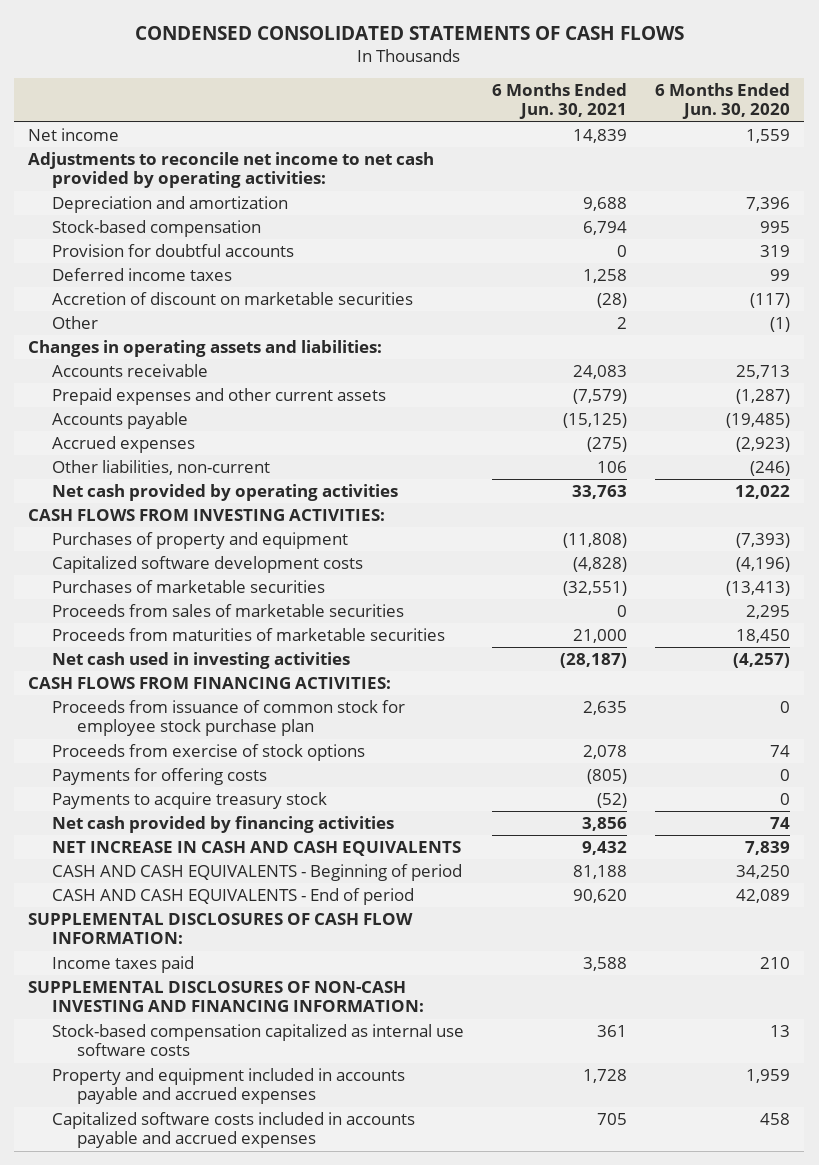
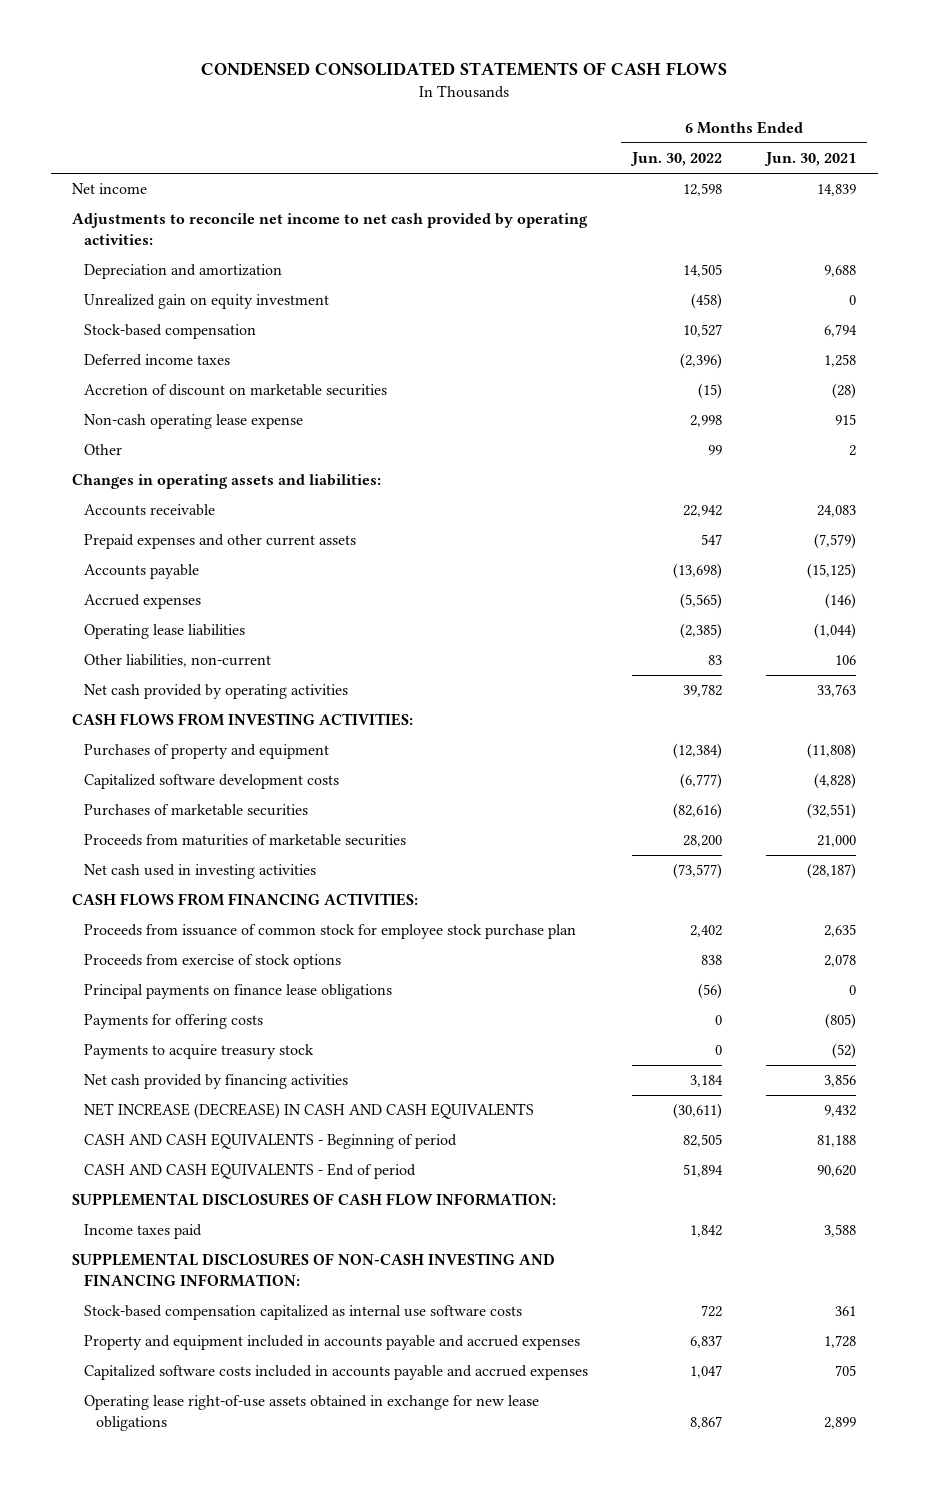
- | 6 Months Ended Jun. 30, 2021 | 6 Months Ended Jun. 30, 2020
+ | 6 Months Ended Jun. 30, 2022 | 6 Months Ended Jun. 30, 2021
+ Unrealized gain on equity investment | (458) | 0
- Provision for doubtful accounts | 0 | 319
+ Non-cash operating lease expense | 2,998 | 915
- Accrued expenses | (275) | (2,923)
+ Accrued expenses | (5,565) | (146)
+ Operating lease liabilities | (2,385) | (1,044)
- Proceeds from sales of marketable securities | 0 | 2,295
+ Principal payments on finance lease obligations | (56) | 0
- NET INCREASE IN CASH AND CASH EQUIVALENTS | 9,432 | 7,839
+ NET INCREASE (DECREASE) IN CASH AND CASH EQUIVALENTS | (30,611) | 9,432
+ Operating lease right-of-use assets obtained in exchange for new lease obligations | 8,867 | 2,899

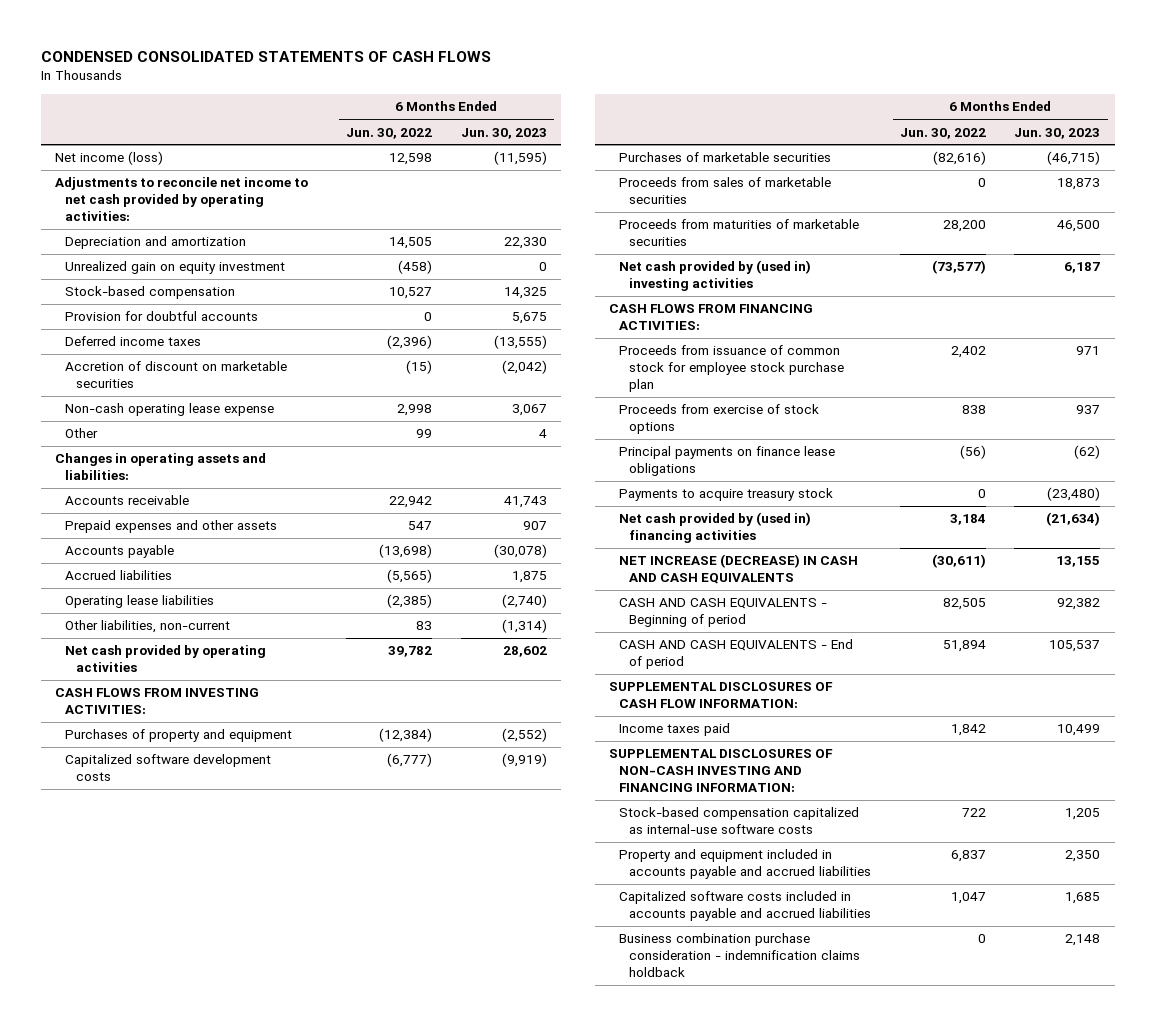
- | 6 Months Ended Jun. 30, 2022 | 6 Months Ended Jun. 30, 2021
+ | 6 Months Ended Jun. 30, 2022 | 6 Months Ended Jun. 30, 2023
- Net income | 12,598 | 14,839
+ Net income (loss) | 12,598 | (11,595)
+ Provision for doubtful accounts | 0 | 5,675
- Prepaid expenses and other current assets | 547 | (7,579)
+ Prepaid expenses and other assets | 547 | 907
- Accrued expenses | (5,565) | (146)
+ Accrued liabilities | (5,565) | 1,875
+ Proceeds from sales of marketable securities | 0 | 18,873
- Net cash used in investing activities | (73,577) | (28,187)
+ Net cash provided by (used in) investing activities | (73,577) | 6,187
- Payments for offering costs | 0 | (805)
- Net cash provided by financing activities | 3,184 | 3,856
+ Net cash provided by (used in) financing activities | 3,184 | (21,634)
- Stock-based compensation capitalized as internal use software costs | 722 | 361
- Property and equipment included in accounts payable and accrued expenses | 6,837 | 1,728
- Capitalized software costs included in accounts payable and accrued expenses | 1,047 | 705
- Operating lease right-of-use assets obtained in exchange for new lease obligations | 8,867 | 2,899
+ Stock-based compensation capitalized as internal-use software costs | 722 | 1,205
+ Property and equipment included in accounts payable and accrued liabilities | 6,837 | 2,350
+ Capitalized software costs included in accounts payable and accrued liabilities | 1,047 | 1,685
+ Business combination purchase consideration - indemnification claims holdback | 0 | 2,148

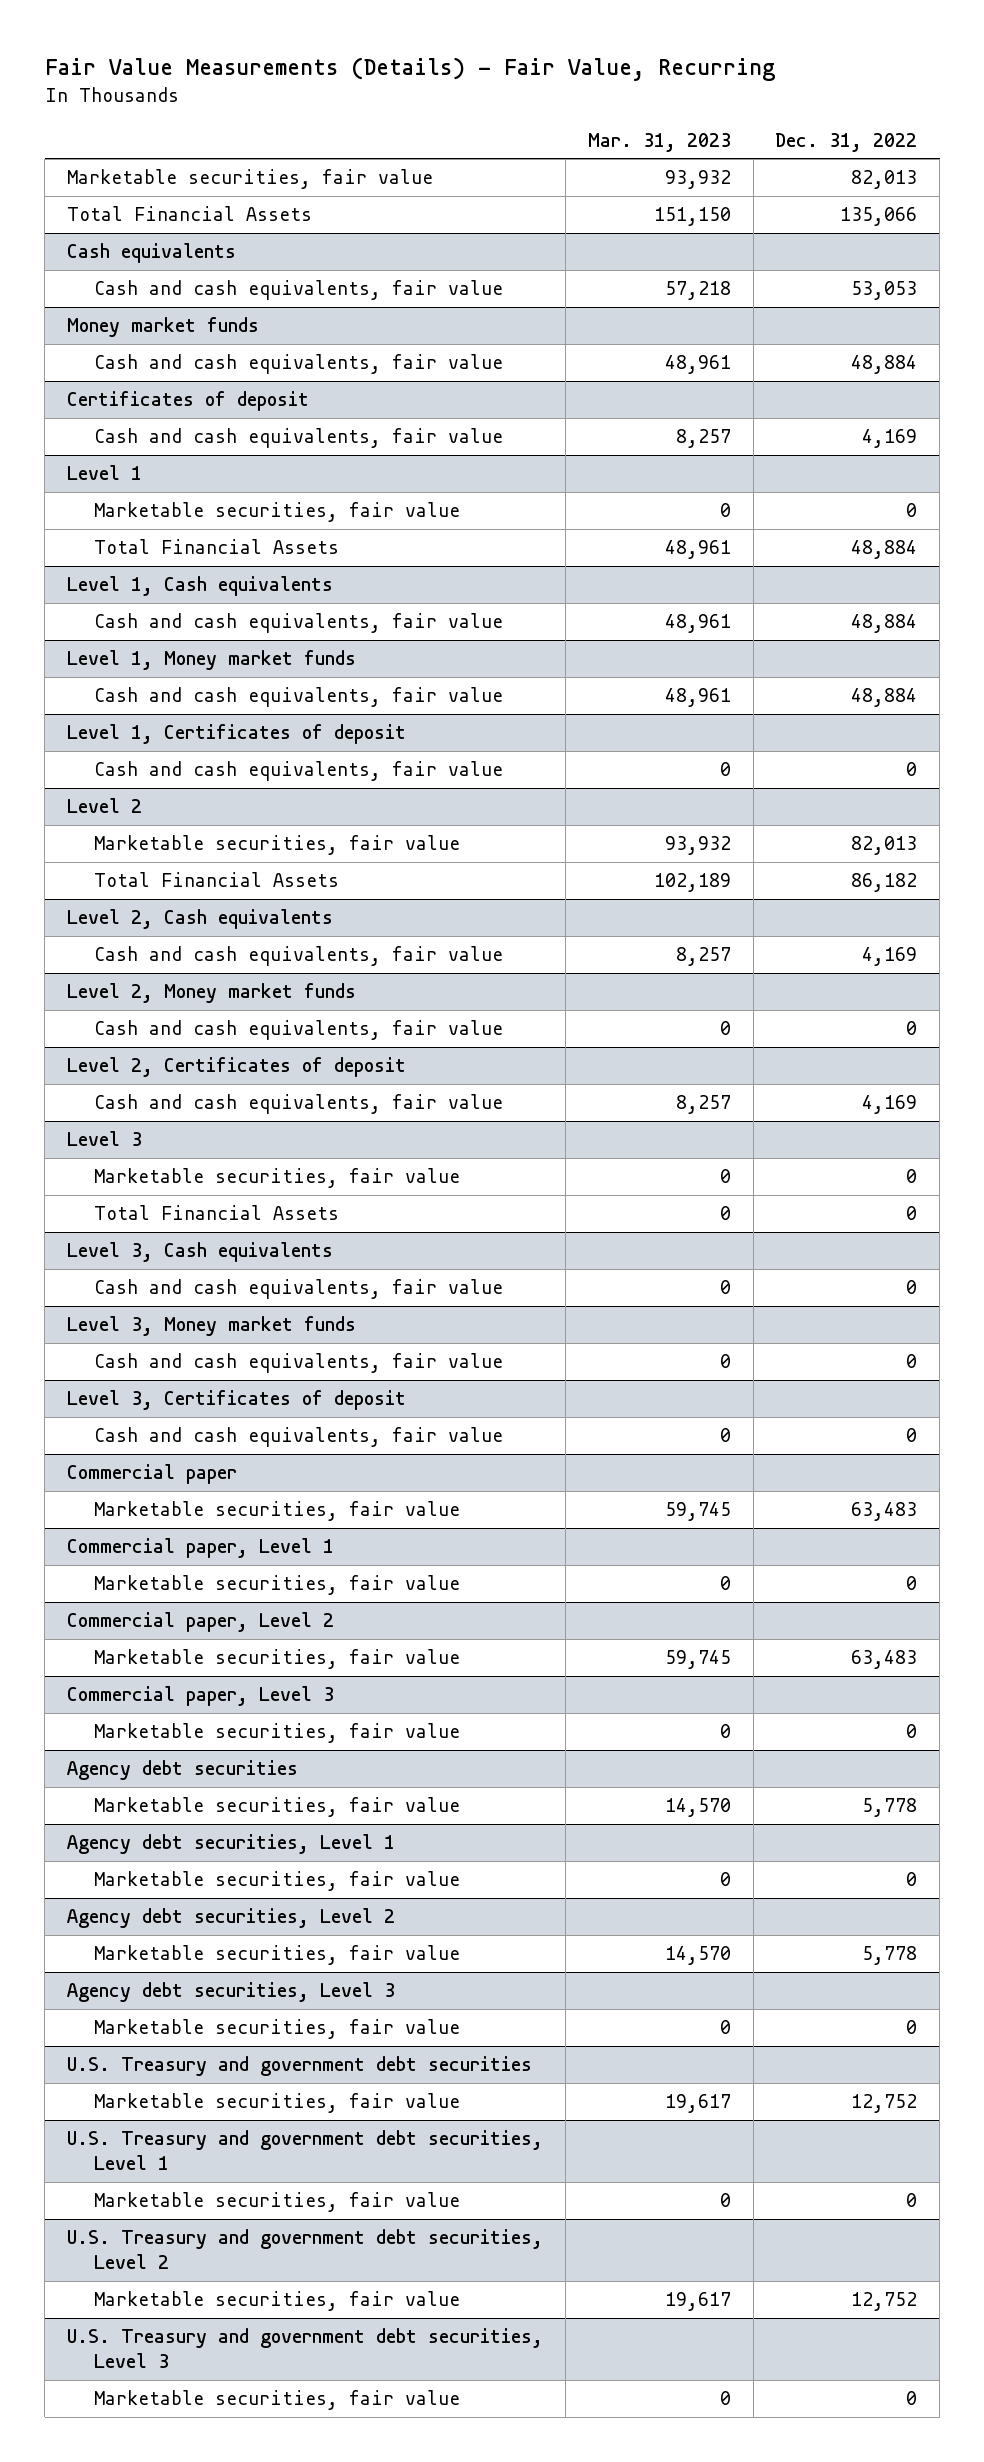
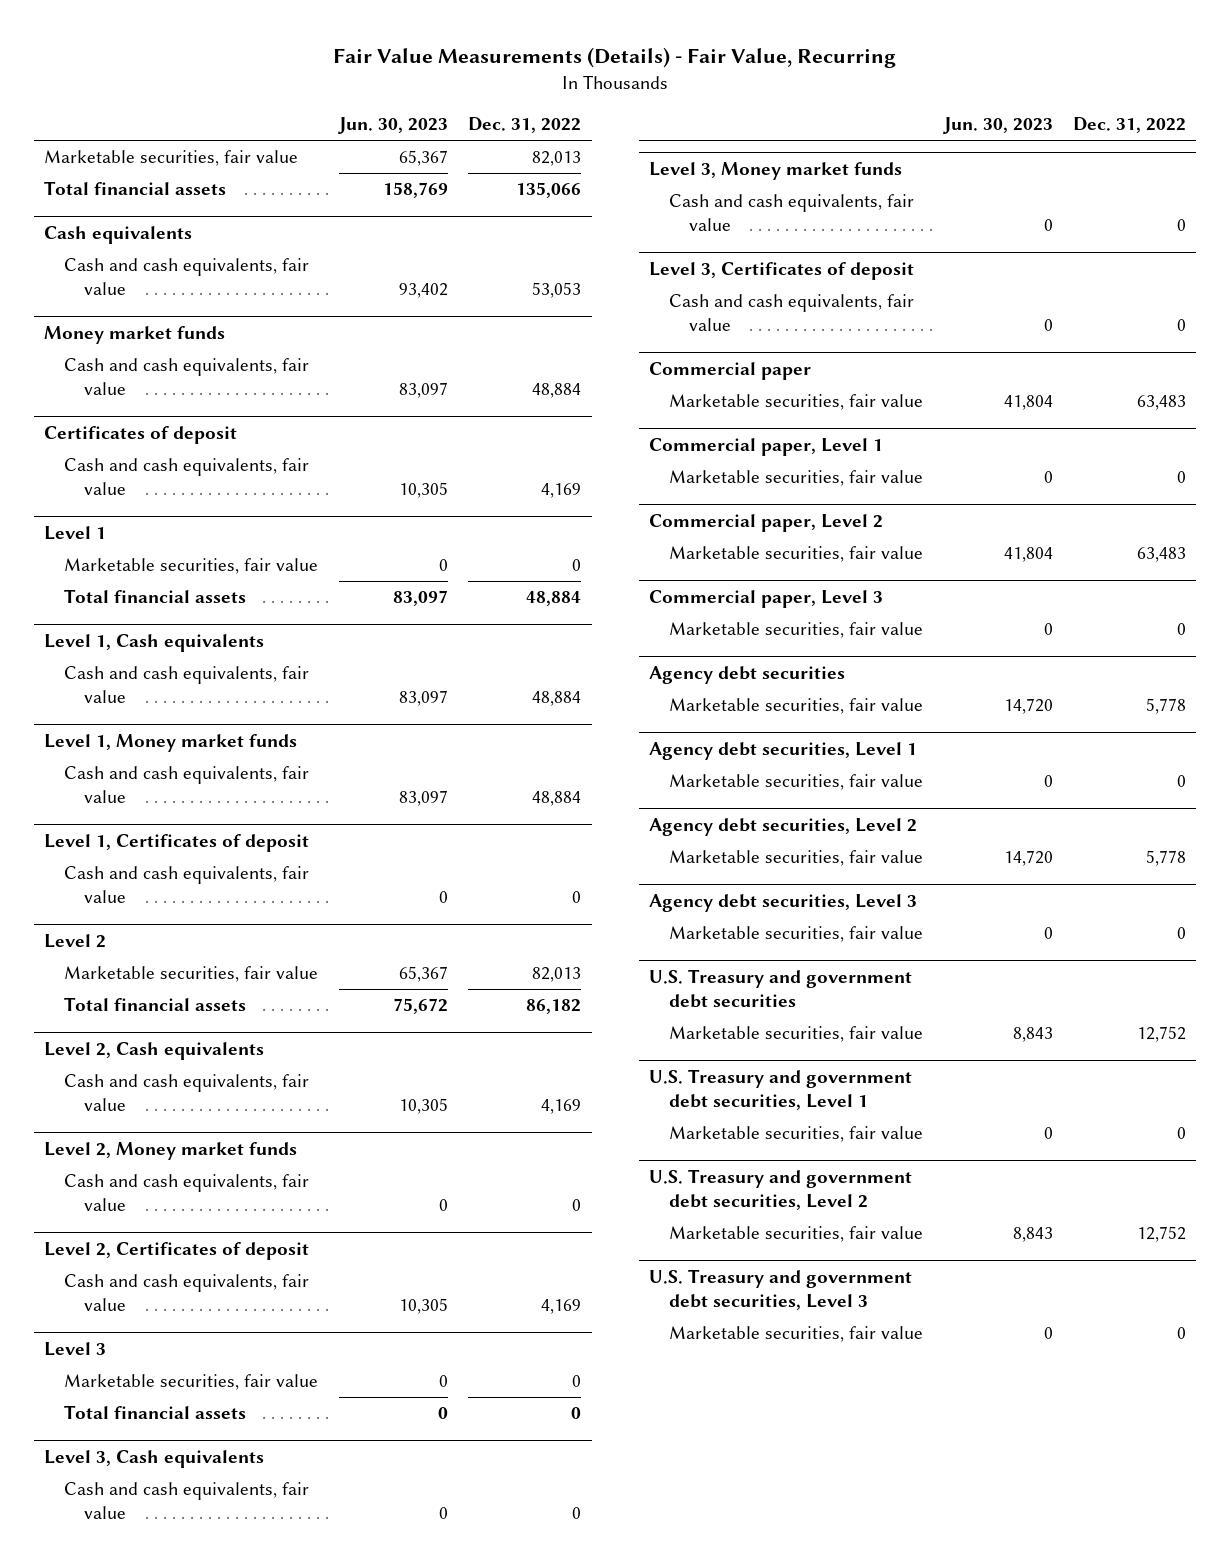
- | Mar. 31, 2023 | Dec. 31, 2022
+ | Jun. 30, 2023 | Dec. 31, 2022
- Total Financial Assets | 151,150 | 135,066
+ Total financial assets | 158,769 | 135,066
@ Level 1
- Total Financial Assets | 48,961 | 48,884
+ Total financial assets | 83,097 | 48,884
@ Level 2
- Total Financial Assets | 102,189 | 86,182
+ Total financial assets | 75,672 | 86,182
@ Level 3
- Total Financial Assets | 0 | 0
+ Total financial assets | 0 | 0

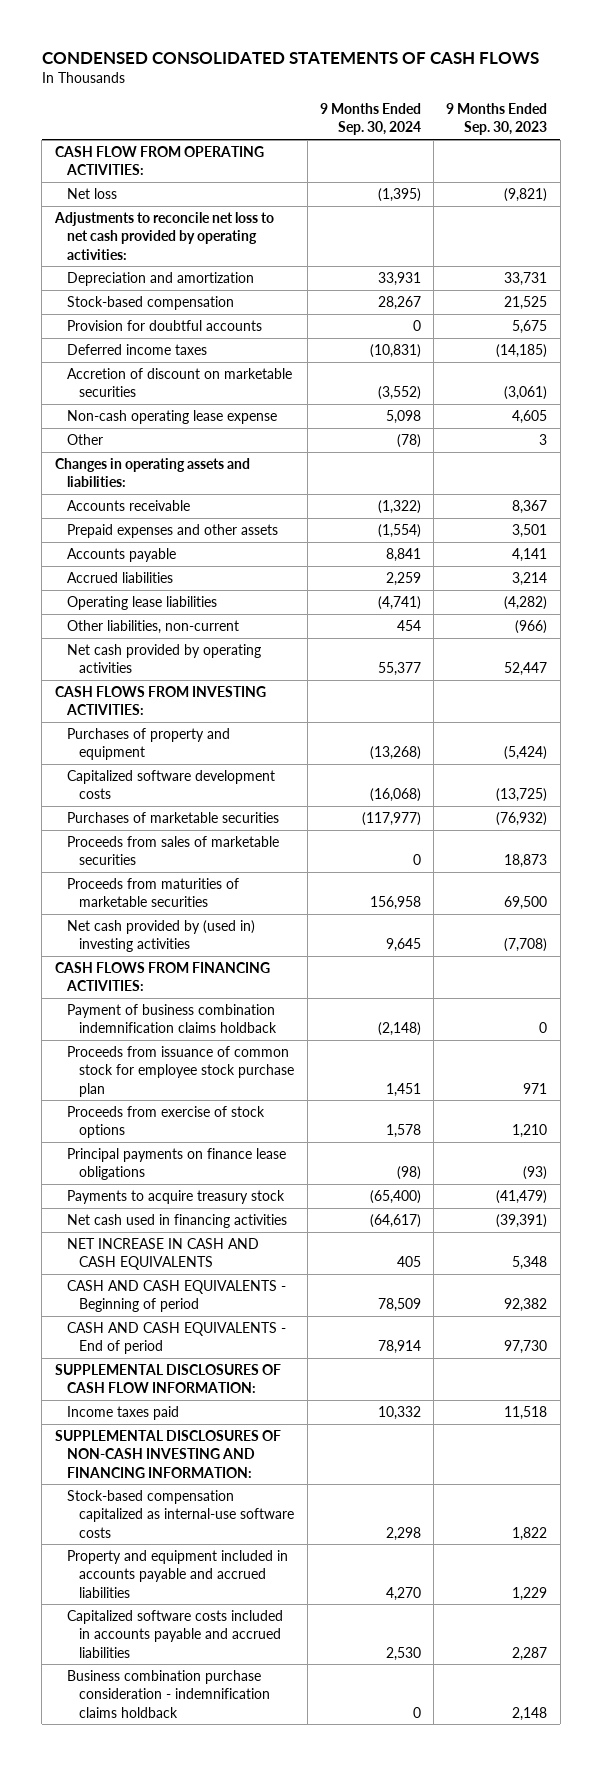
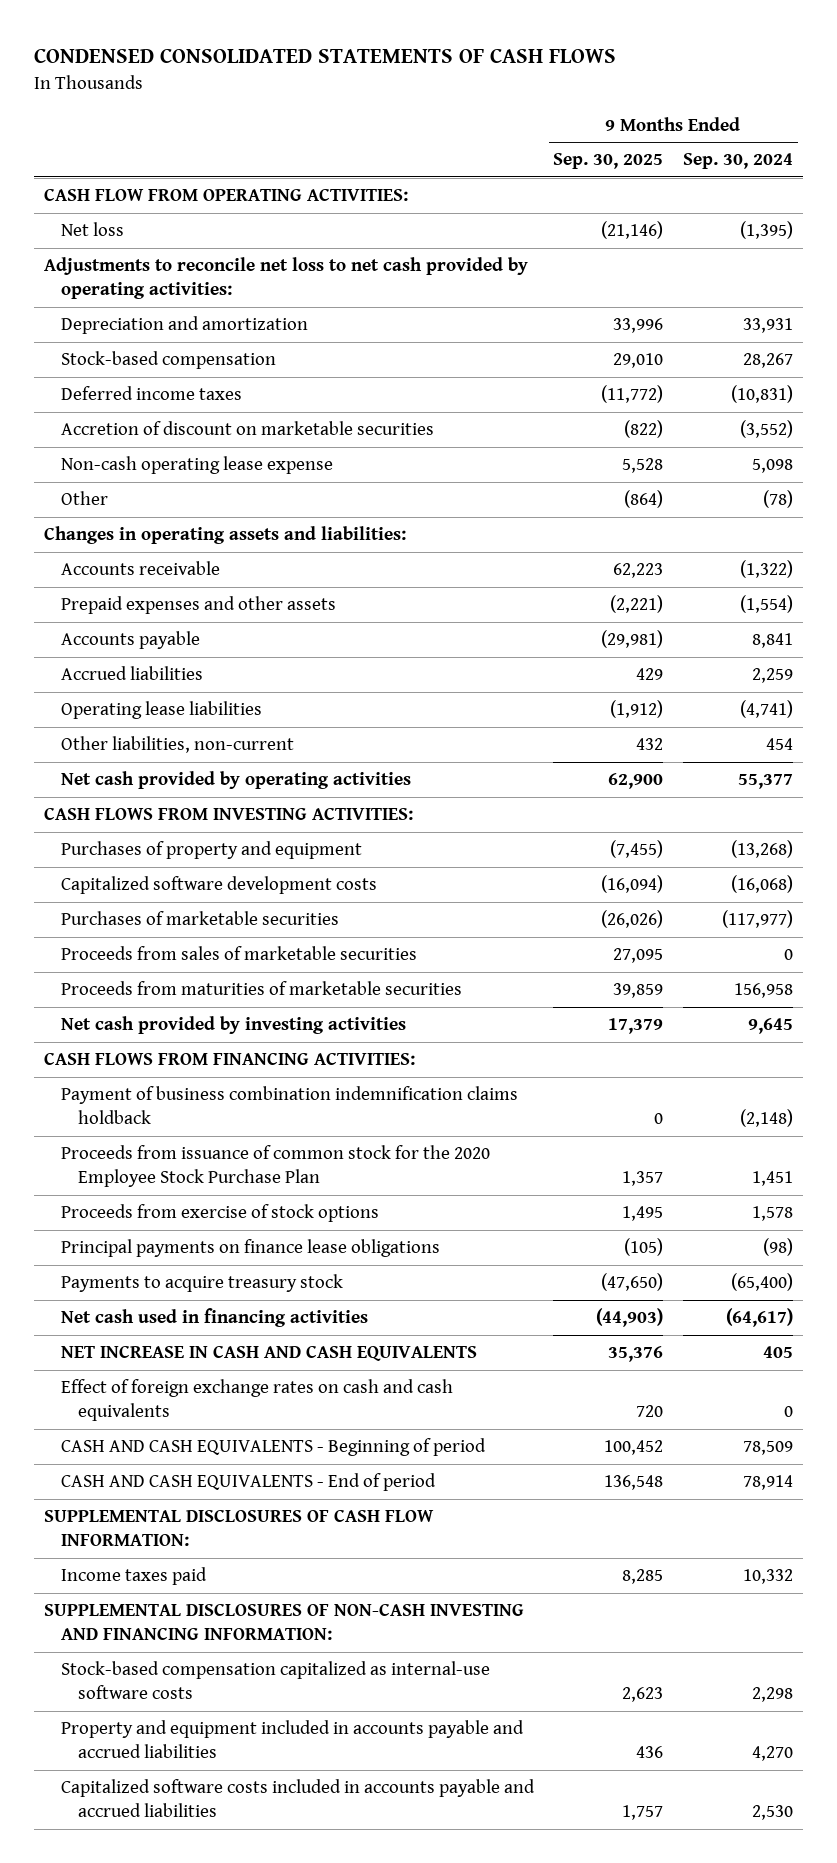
- | 9 Months Ended Sep. 30, 2024 | 9 Months Ended Sep. 30, 2023
+ | 9 Months Ended Sep. 30, 2025 | 9 Months Ended Sep. 30, 2024
- Provision for doubtful accounts | 0 | 5,675
- Net cash provided by (used in) investing activities | 9,645 | (7,708)
+ Net cash provided by investing activities | 17,379 | 9,645
- Proceeds from issuance of common stock for employee stock purchase plan | 1,451 | 971
+ Proceeds from issuance of common stock for the 2020 Employee Stock Purchase Plan | 1,357 | 1,451
+ Effect of foreign exchange rates on cash and cash equivalents | 720 | 0
- Business combination purchase consideration - indemnification claims holdback | 0 | 2,148

